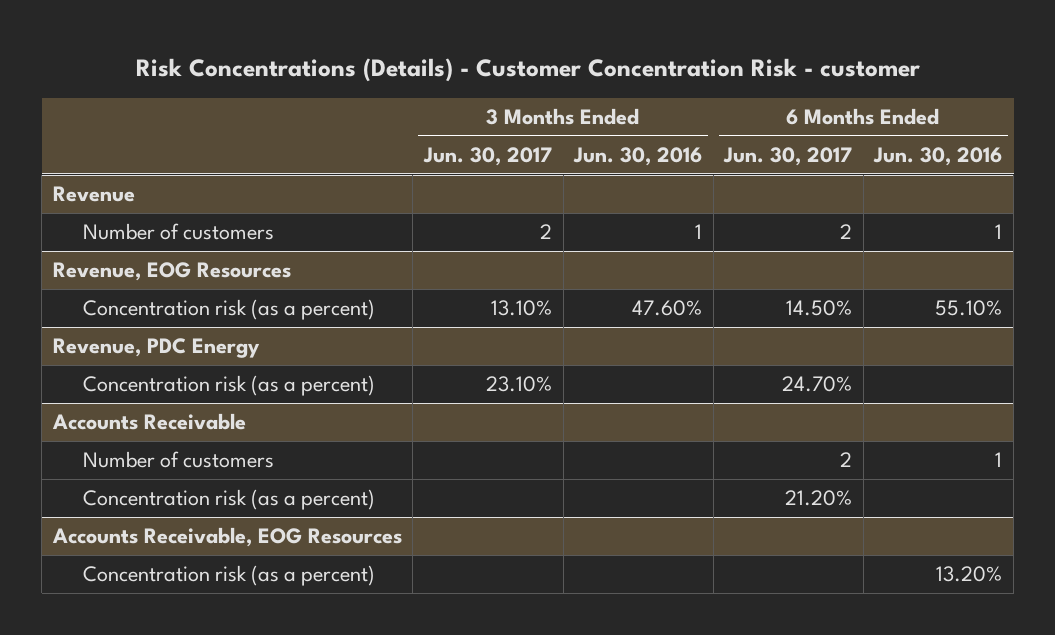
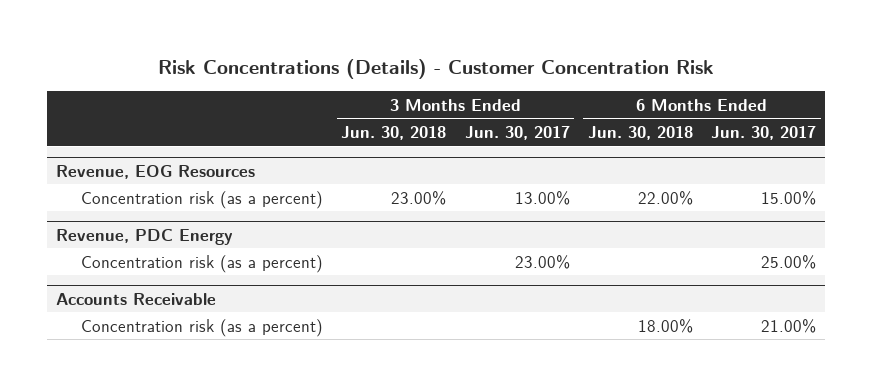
- Risk Concentrations (Details) - Customer Concentration Risk - customer
+ Risk Concentrations (Details) - Customer Concentration Risk
- | 3 Months Ended Jun. 30, 2017 | 3 Months Ended Jun. 30, 2016 | 6 Months Ended Jun. 30, 2017 | 6 Months Ended Jun. 30, 2016
+ | 3 Months Ended Jun. 30, 2018 | 3 Months Ended Jun. 30, 2017 | 6 Months Ended Jun. 30, 2018 | 6 Months Ended Jun. 30, 2017
- Revenue
- Number of customers | 2 | 1 | 2 | 1
@ Revenue, EOG Resources
- Concentration risk (as a percent) | 13.10% | 47.60% | 14.50% | 55.10%
+ Concentration risk (as a percent) | 23.00% | 13.00% | 22.00% | 15.00%
@ Revenue, PDC Energy
- Concentration risk (as a percent) | 23.10% | | 24.70% |
+ Concentration risk (as a percent) | | 23.00% | | 25.00%
@ Accounts Receivable
- Number of customers | | | 2 | 1
- Concentration risk (as a percent) | | | 21.20% |
- Accounts Receivable, EOG Resources
- Concentration risk (as a percent) | | | | 13.20%
@ Accounts Receivable
+ Concentration risk (as a percent) | | | 18.00% | 21.00%

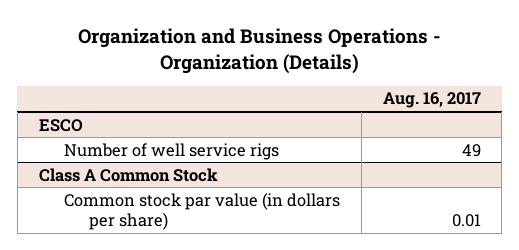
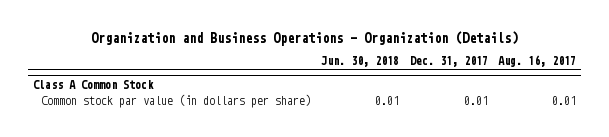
- | Aug. 16, 2017
+ | Jun. 30, 2018 | Dec. 31, 2017 | Aug. 16, 2017
- ESCO
- Number of well service rigs | 49

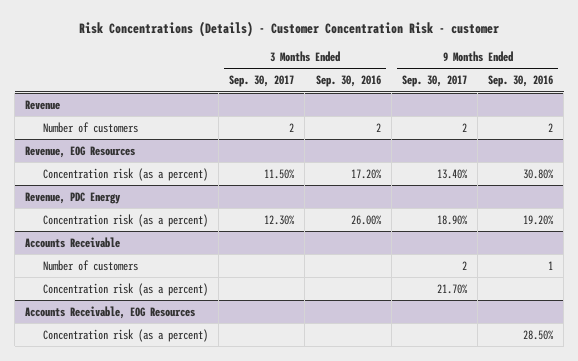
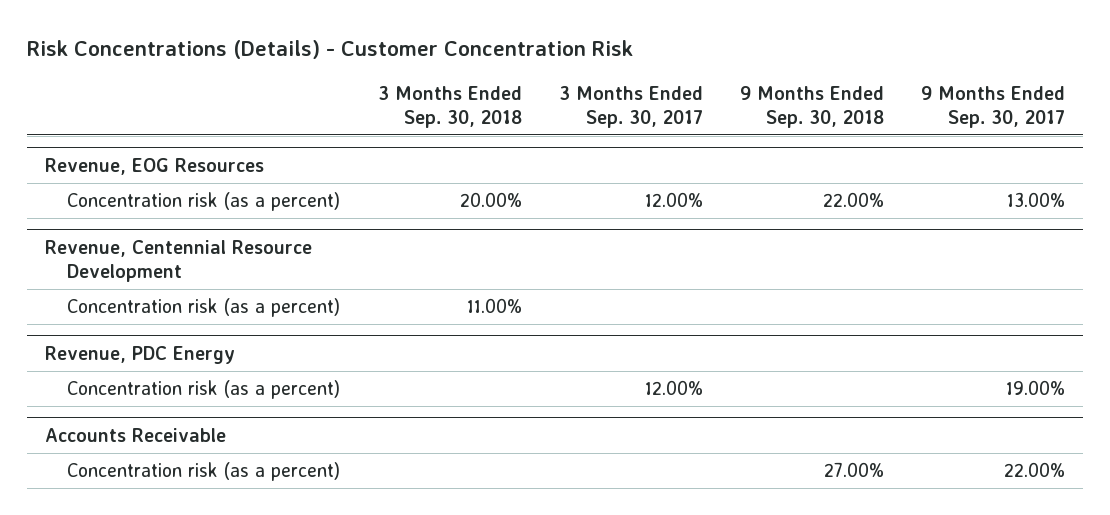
- Risk Concentrations (Details) - Customer Concentration Risk - customer
+ Risk Concentrations (Details) - Customer Concentration Risk
- | 3 Months Ended Sep. 30, 2017 | 3 Months Ended Sep. 30, 2016 | 9 Months Ended Sep. 30, 2017 | 9 Months Ended Sep. 30, 2016
+ | 3 Months Ended Sep. 30, 2018 | 3 Months Ended Sep. 30, 2017 | 9 Months Ended Sep. 30, 2018 | 9 Months Ended Sep. 30, 2017
- Revenue
- Number of customers | 2 | 2 | 2 | 2
@ Revenue, EOG Resources
- Concentration risk (as a percent) | 11.50% | 17.20% | 13.40% | 30.80%
+ Concentration risk (as a percent) | 20.00% | 12.00% | 22.00% | 13.00%
+ Revenue, Centennial Resource Development
+ Concentration risk (as a percent) | 11.00% | | |
@ Revenue, PDC Energy
- Concentration risk (as a percent) | 12.30% | 26.00% | 18.90% | 19.20%
+ Concentration risk (as a percent) | | 12.00% | | 19.00%
@ Accounts Receivable
- Number of customers | | | 2 | 1
- Concentration risk (as a percent) | | | 21.70% |
- Accounts Receivable, EOG Resources
- Concentration risk (as a percent) | | | | 28.50%
@ Accounts Receivable
+ Concentration risk (as a percent) | | | 27.00% | 22.00%

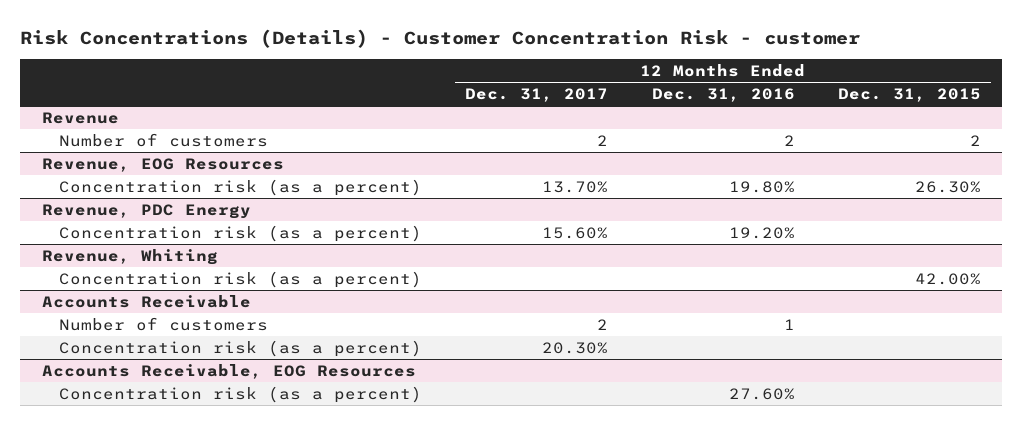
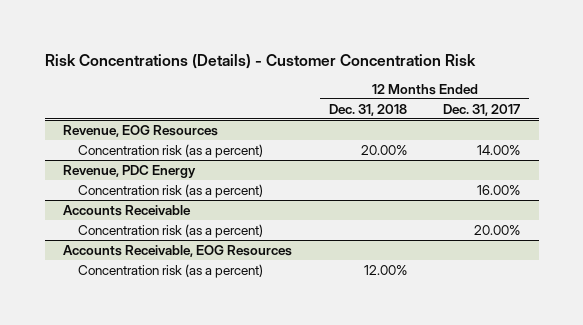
- Risk Concentrations (Details) - Customer Concentration Risk - customer
+ Risk Concentrations (Details) - Customer Concentration Risk
- | 12 Months Ended Dec. 31, 2017 | 12 Months Ended Dec. 31, 2016 | 12 Months Ended Dec. 31, 2015
+ | 12 Months Ended Dec. 31, 2018 | 12 Months Ended Dec. 31, 2017
- Revenue
- Number of customers | 2 | 2 | 2
@ Revenue, EOG Resources
- Concentration risk (as a percent) | 13.70% | 19.80% | 26.30%
+ Concentration risk (as a percent) | 20.00% | 14.00%
@ Revenue, PDC Energy
- Concentration risk (as a percent) | 15.60% | 19.20% |
- Revenue, Whiting
- Concentration risk (as a percent) | | | 42.00%
@ Revenue, PDC Energy
+ Concentration risk (as a percent) | | 16.00%
@ Accounts Receivable
- Number of customers | 2 | 1 |
- Concentration risk (as a percent) | 20.30% | |
+ Concentration risk (as a percent) | | 20.00%

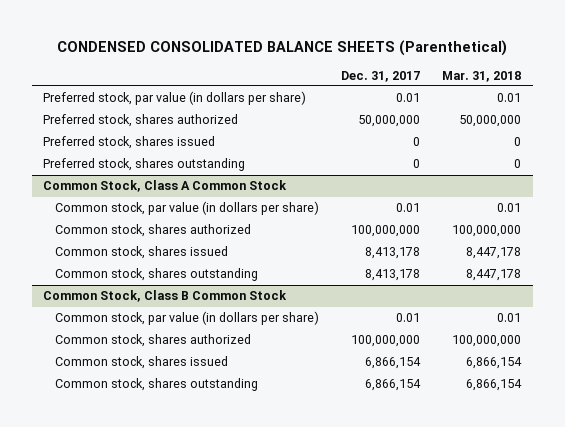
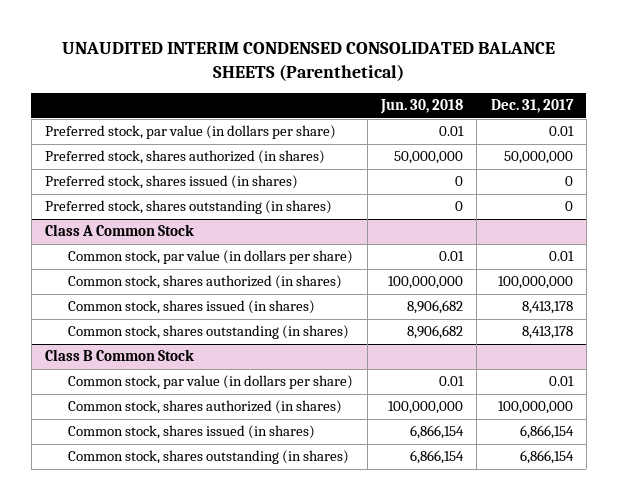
- CONDENSED CONSOLIDATED BALANCE SHEETS (Parenthetical)
+ UNAUDITED INTERIM CONDENSED CONSOLIDATED BALANCE SHEETS (Parenthetical)
- | Dec. 31, 2017 | Mar. 31, 2018
+ | Jun. 30, 2018 | Dec. 31, 2017
- Preferred stock, shares authorized | 50,000,000 | 50,000,000
- Preferred stock, shares issued | 0 | 0
- Preferred stock, shares outstanding | 0 | 0
- Common Stock, Class A Common Stock
+ Preferred stock, shares authorized (in shares) | 50,000,000 | 50,000,000
+ Preferred stock, shares issued (in shares) | 0 | 0
+ Preferred stock, shares outstanding (in shares) | 0 | 0
+ Class A Common Stock
- Common stock, shares authorized | 100,000,000 | 100,000,000
- Common stock, shares issued | 8,413,178 | 8,447,178
- Common stock, shares outstanding | 8,413,178 | 8,447,178
- Common Stock, Class B Common Stock
+ Common stock, shares authorized (in shares) | 100,000,000 | 100,000,000
+ Common stock, shares issued (in shares) | 8,906,682 | 8,413,178
+ Common stock, shares outstanding (in shares) | 8,906,682 | 8,413,178
+ Class B Common Stock
- Common stock, shares authorized | 100,000,000 | 100,000,000
- Common stock, shares issued | 6,866,154 | 6,866,154
- Common stock, shares outstanding | 6,866,154 | 6,866,154
+ Common stock, shares authorized (in shares) | 100,000,000 | 100,000,000
+ Common stock, shares issued (in shares) | 6,866,154 | 6,866,154
+ Common stock, shares outstanding (in shares) | 6,866,154 | 6,866,154

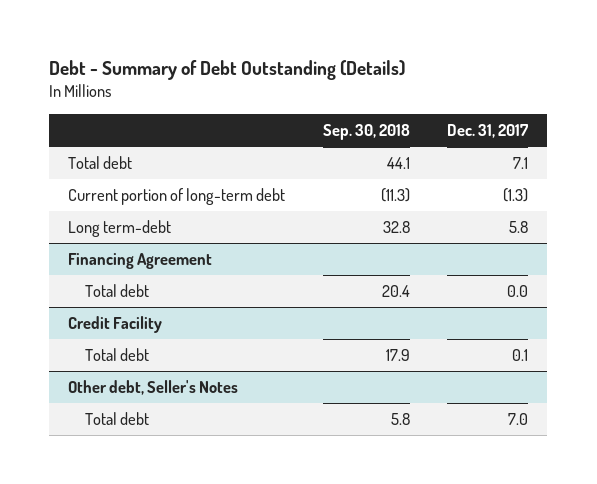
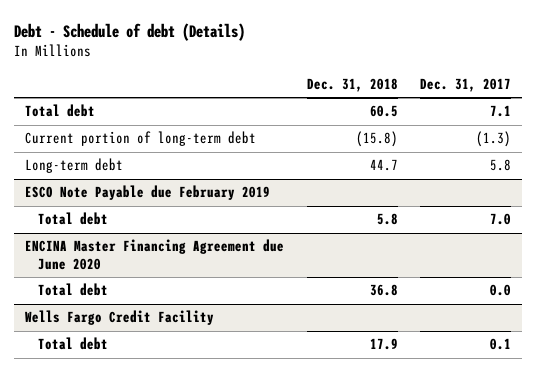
- Debt - Summary of Debt Outstanding (Details)
+ Debt - Schedule of debt (Details)
- | Sep. 30, 2018 | Dec. 31, 2017
+ | Dec. 31, 2018 | Dec. 31, 2017
- Long term-debt | 32.8 | 5.8
- Financing Agreement
+ Long-term debt | 44.7 | 5.8
+ ESCO Note Payable due February 2019
+ Total debt | 5.8 | 7.0
+ ENCINA Master Financing Agreement due June 2020
- Credit Facility
+ Wells Fargo Credit Facility
- Other debt, Seller's Notes
- Total debt | 5.8 | 7.0

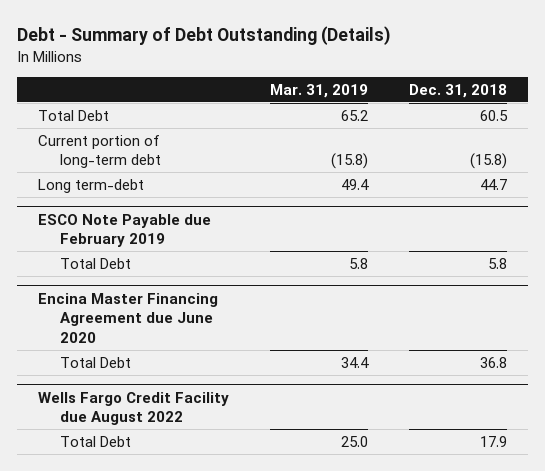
- Debt - Schedule of debt (Details)
+ Debt - Summary of Debt Outstanding (Details)
- | Dec. 31, 2018 | Dec. 31, 2017
+ | Mar. 31, 2019 | Dec. 31, 2018
- Total debt | 60.5 | 7.1
+ Total Debt | 65.2 | 60.5
- Long-term debt | 44.7 | 5.8
+ Long term-debt | 49.4 | 44.7
@ ESCO Note Payable due February 2019
- Total debt | 5.8 | 7.0
- ENCINA Master Financing Agreement due June 2020
- Total debt | 36.8 | 0.0
- Wells Fargo Credit Facility
- Total debt | 17.9 | 0.1
@ ESCO Note Payable due February 2019
+ Total Debt | 5.8 | 5.8
+ Encina Master Financing Agreement due June 2020
+ Total Debt | 34.4 | 36.8
+ Wells Fargo Credit Facility due August 2022
+ Total Debt | 25.0 | 17.9

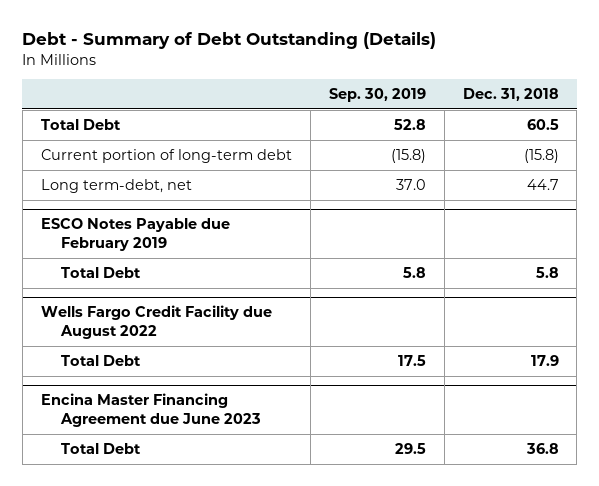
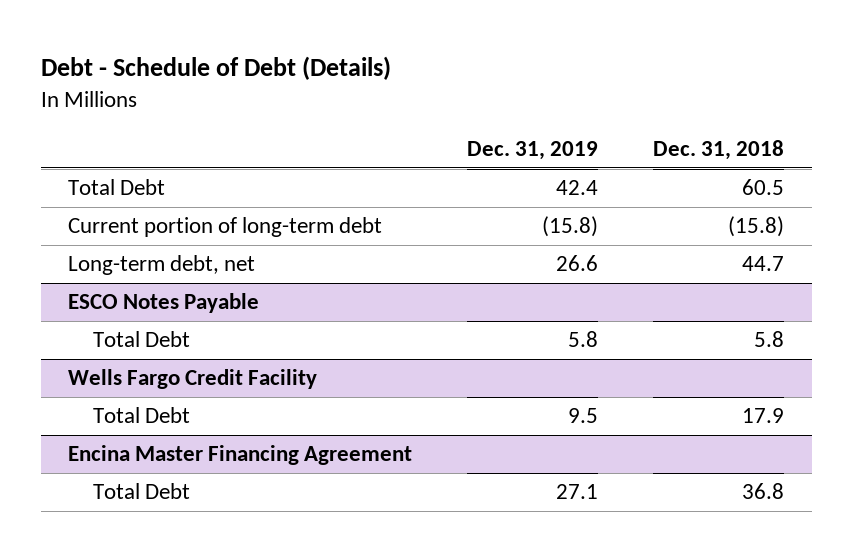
- Debt - Summary of Debt Outstanding (Details)
+ Debt - Schedule of Debt (Details)
- | Sep. 30, 2019 | Dec. 31, 2018
+ | Dec. 31, 2019 | Dec. 31, 2018
- Long term-debt, net | 37.0 | 44.7
- ESCO Notes Payable due February 2019
+ Long-term debt, net | 26.6 | 44.7
+ ESCO Notes Payable
- Wells Fargo Credit Facility due August 2022
+ Wells Fargo Credit Facility
- Encina Master Financing Agreement due June 2023
+ Encina Master Financing Agreement

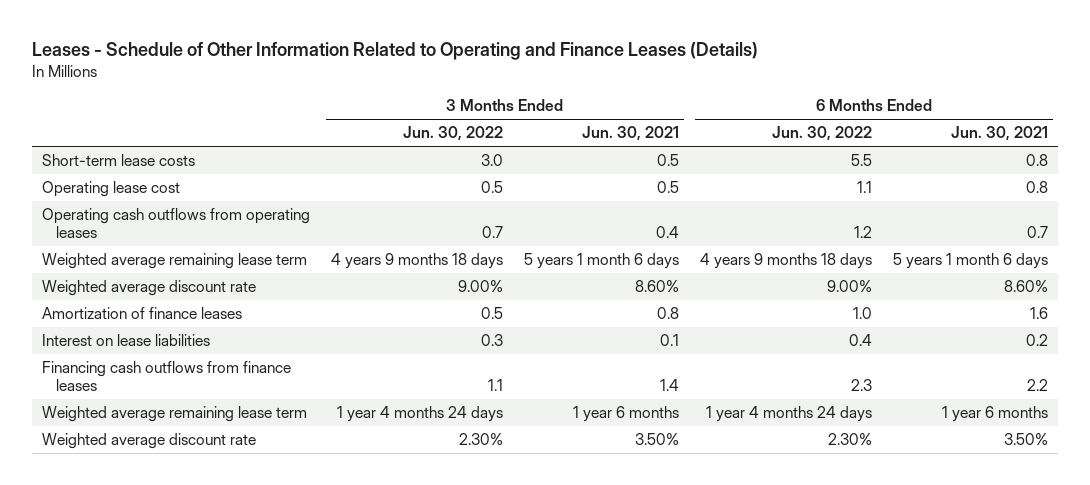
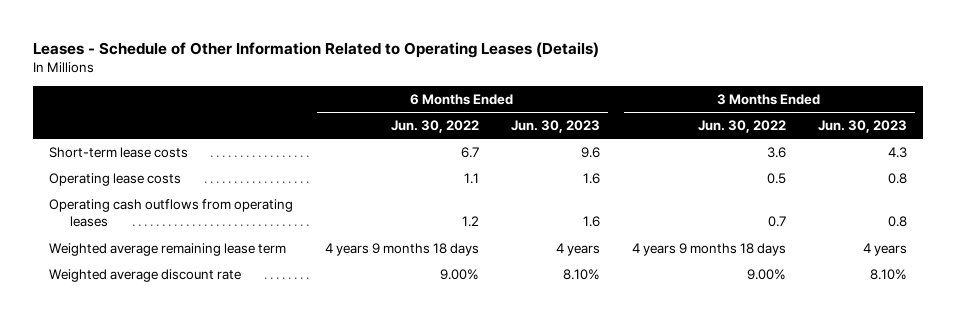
- Leases - Schedule of Other Information Related to Operating and Finance Leases (Details)
+ Leases - Schedule of Other Information Related to Operating Leases (Details)
- | 3 Months Ended Jun. 30, 2022 | 3 Months Ended Jun. 30, 2021 | 6 Months Ended Jun. 30, 2022 | 6 Months Ended Jun. 30, 2021
+ | 6 Months Ended Jun. 30, 2022 | 6 Months Ended Jun. 30, 2023 | 3 Months Ended Jun. 30, 2022 | 3 Months Ended Jun. 30, 2023
- Short-term lease costs | 3.0 | 0.5 | 5.5 | 0.8
- Operating lease cost | 0.5 | 0.5 | 1.1 | 0.8
+ Short-term lease costs | 6.7 | 9.6 | 3.6 | 4.3
+ Operating lease costs | 1.1 | 1.6 | 0.5 | 0.8
- Amortization of finance leases | 0.5 | 0.8 | 1.0 | 1.6
- Interest on lease liabilities | 0.3 | 0.1 | 0.4 | 0.2
- Financing cash outflows from finance leases | 1.1 | 1.4 | 2.3 | 2.2
- Weighted average remaining lease term | 1 year 4 months 24 days | 1 year 6 months | 1 year 4 months 24 days | 1 year 6 months
- Weighted average discount rate | 2.30% | 3.50% | 2.30% | 3.50%

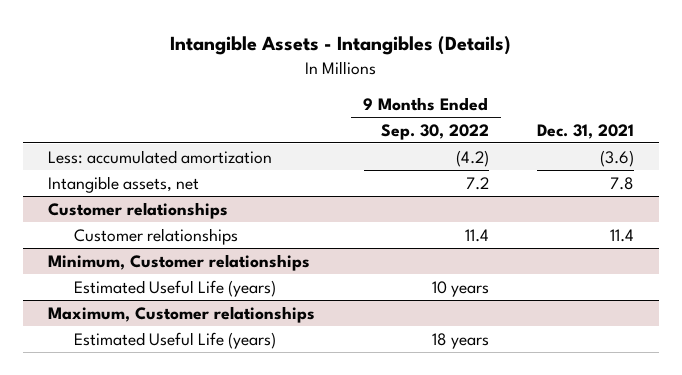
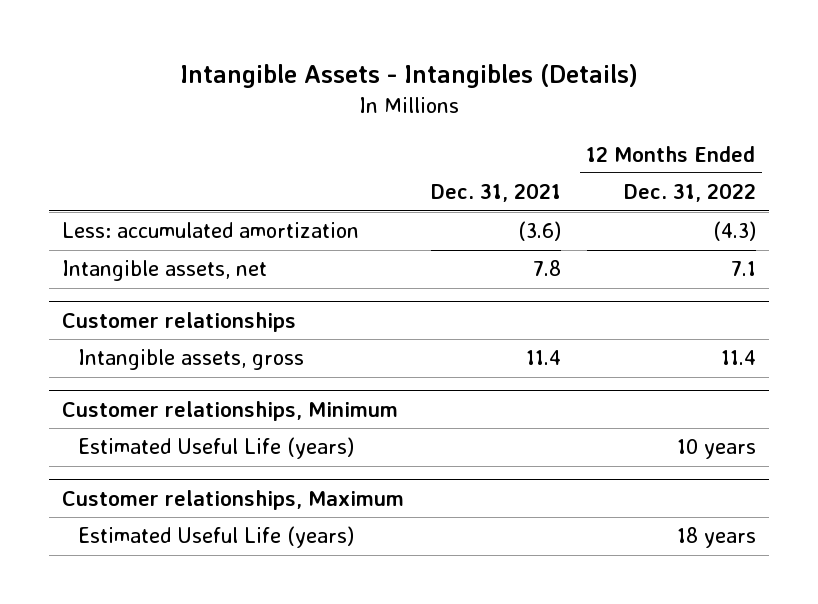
- | 9 Months Ended Sep. 30, 2022 | Dec. 31, 2021
+ | Dec. 31, 2021 | 12 Months Ended Dec. 31, 2022
@ Customer relationships
- Customer relationships | 11.4 | 11.4
- Minimum, Customer relationships
@ Customer relationships
+ Intangible assets, gross | 11.4 | 11.4
+ Customer relationships, Minimum
- Maximum, Customer relationships
+ Customer relationships, Maximum

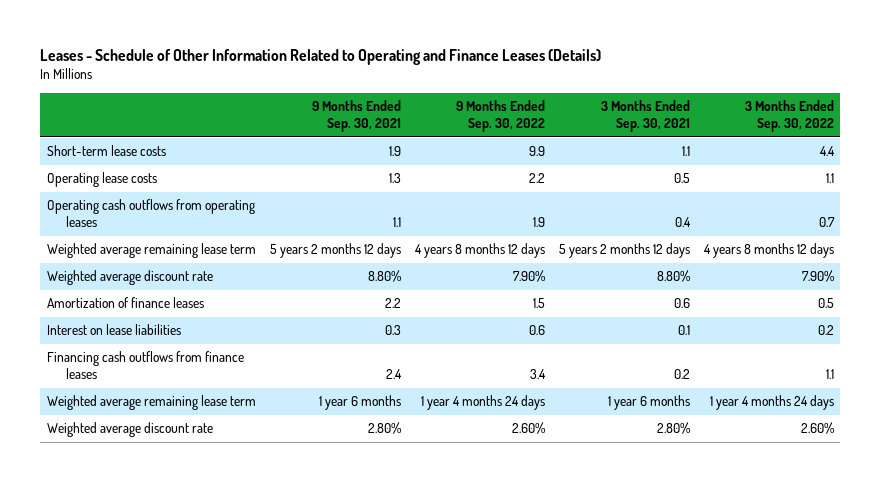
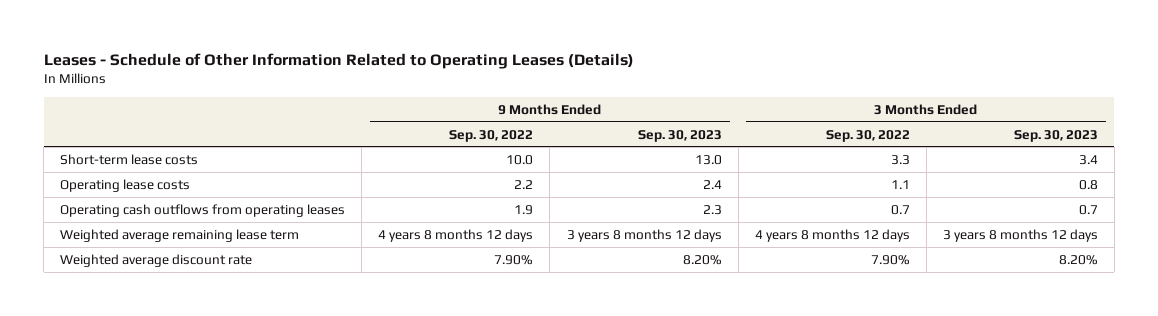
- Leases - Schedule of Other Information Related to Operating and Finance Leases (Details)
+ Leases - Schedule of Other Information Related to Operating Leases (Details)
- | 9 Months Ended Sep. 30, 2021 | 9 Months Ended Sep. 30, 2022 | 3 Months Ended Sep. 30, 2021 | 3 Months Ended Sep. 30, 2022
+ | 9 Months Ended Sep. 30, 2022 | 9 Months Ended Sep. 30, 2023 | 3 Months Ended Sep. 30, 2022 | 3 Months Ended Sep. 30, 2023
- Short-term lease costs | 1.9 | 9.9 | 1.1 | 4.4
+ Short-term lease costs | 10.0 | 13.0 | 3.3 | 3.4
- Amortization of finance leases | 2.2 | 1.5 | 0.6 | 0.5
- Interest on lease liabilities | 0.3 | 0.6 | 0.1 | 0.2
- Financing cash outflows from finance leases | 2.4 | 3.4 | 0.2 | 1.1
- Weighted average remaining lease term | 1 year 6 months | 1 year 4 months 24 days | 1 year 6 months | 1 year 4 months 24 days
- Weighted average discount rate | 2.80% | 2.60% | 2.80% | 2.60%

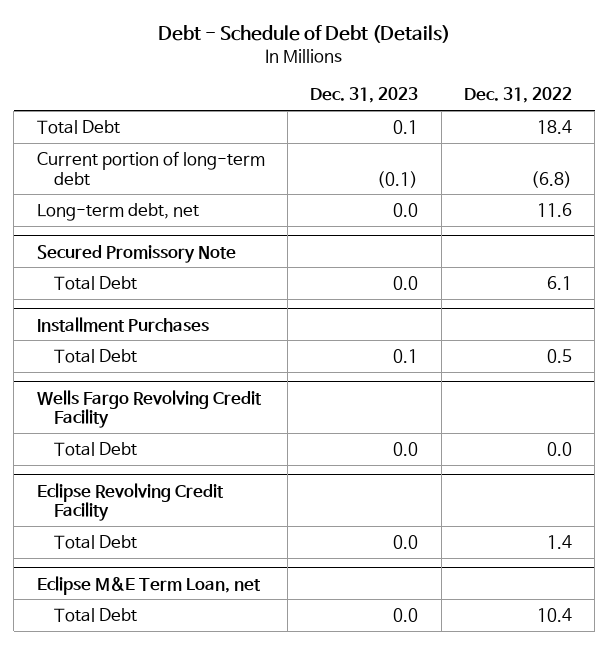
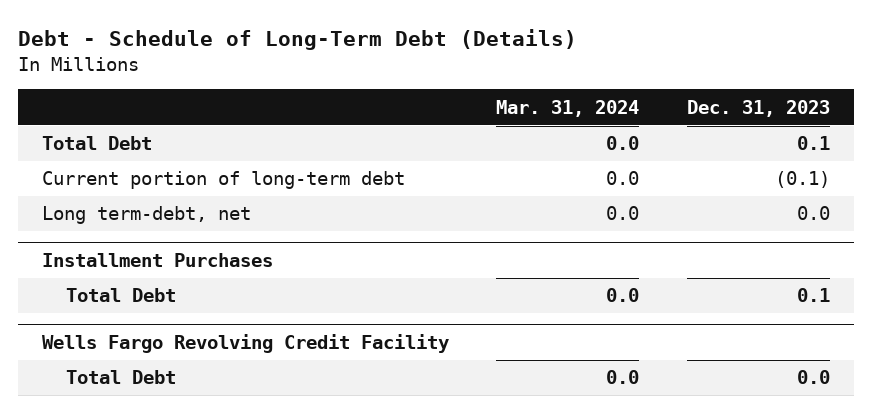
- Debt - Schedule of Debt (Details)
+ Debt - Schedule of Long-Term Debt (Details)
- | Dec. 31, 2023 | Dec. 31, 2022
+ | Mar. 31, 2024 | Dec. 31, 2023
- Long-term debt, net | 0.0 | 11.6
- Secured Promissory Note
- Total Debt | 0.0 | 6.1
+ Long term-debt, net | 0.0 | 0.0
- Eclipse Revolving Credit Facility
- Total Debt | 0.0 | 1.4
- Eclipse M&E Term Loan, net
- Total Debt | 0.0 | 10.4

